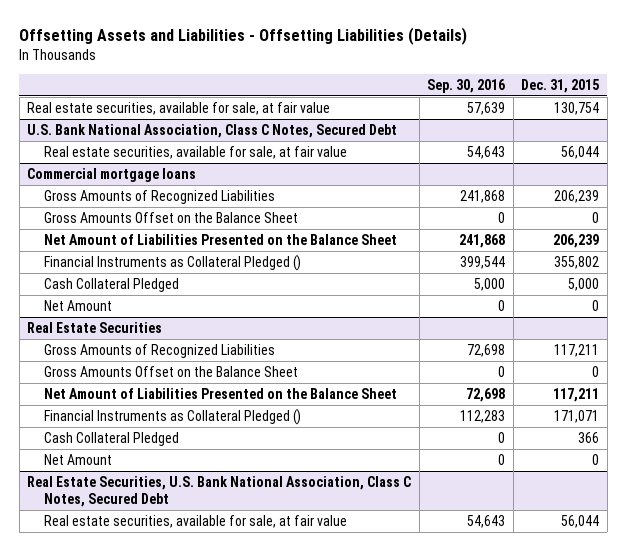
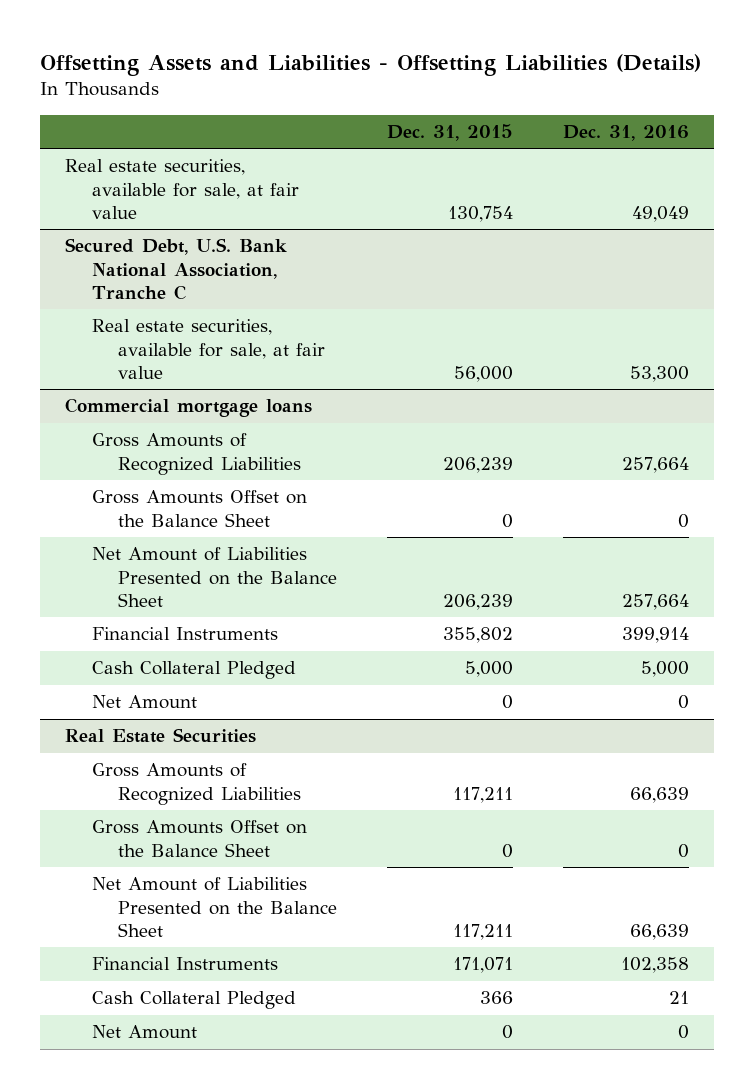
- | Sep. 30, 2016 | Dec. 31, 2015
+ | Dec. 31, 2015 | Dec. 31, 2016
- U.S. Bank National Association, Class C Notes, Secured Debt
- Real estate securities, available for sale, at fair value | 54,643 | 56,044
+ Secured Debt, U.S. Bank National Association, Tranche C
+ Real estate securities, available for sale, at fair value | 56,000 | 53,300
@ Commercial mortgage loans
- Financial Instruments as Collateral Pledged () | 399,544 | 355,802
+ Financial Instruments | 355,802 | 399,914
@ Real Estate Securities
- Financial Instruments as Collateral Pledged () | 112,283 | 171,071
+ Financial Instruments | 171,071 | 102,358
- Real Estate Securities, U.S. Bank National Association, Class C Notes, Secured Debt
- Real estate securities, available for sale, at fair value | 54,643 | 56,044

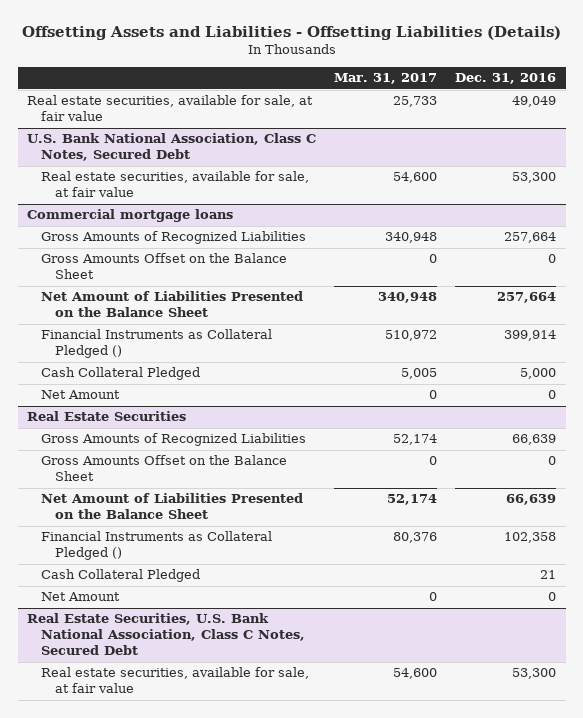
- | Dec. 31, 2015 | Dec. 31, 2016
+ | Mar. 31, 2017 | Dec. 31, 2016
- Secured Debt, U.S. Bank National Association, Tranche C
+ U.S. Bank National Association, Class C Notes, Secured Debt
@ Commercial mortgage loans
- Financial Instruments | 355,802 | 399,914
+ Financial Instruments as Collateral Pledged () | 510,972 | 399,914
@ Real Estate Securities
- Financial Instruments | 171,071 | 102,358
+ Financial Instruments as Collateral Pledged () | 80,376 | 102,358
+ Real Estate Securities, U.S. Bank National Association, Class C Notes, Secured Debt
+ Real estate securities, available for sale, at fair value | 54,600 | 53,300

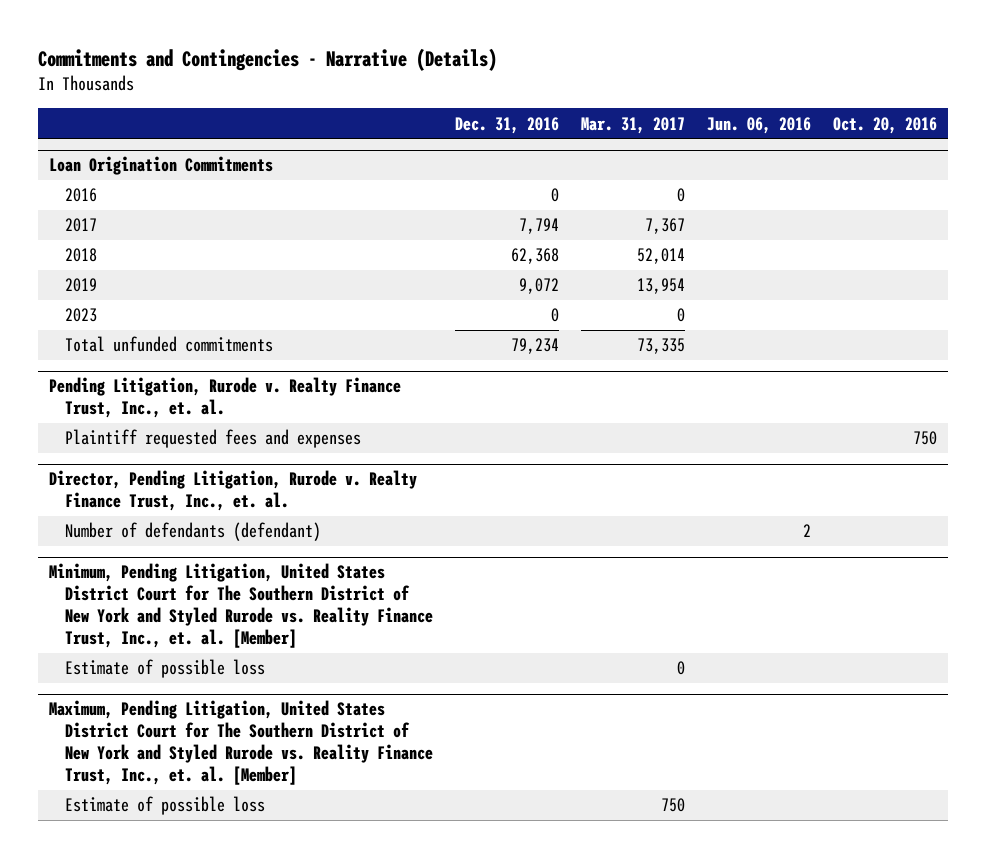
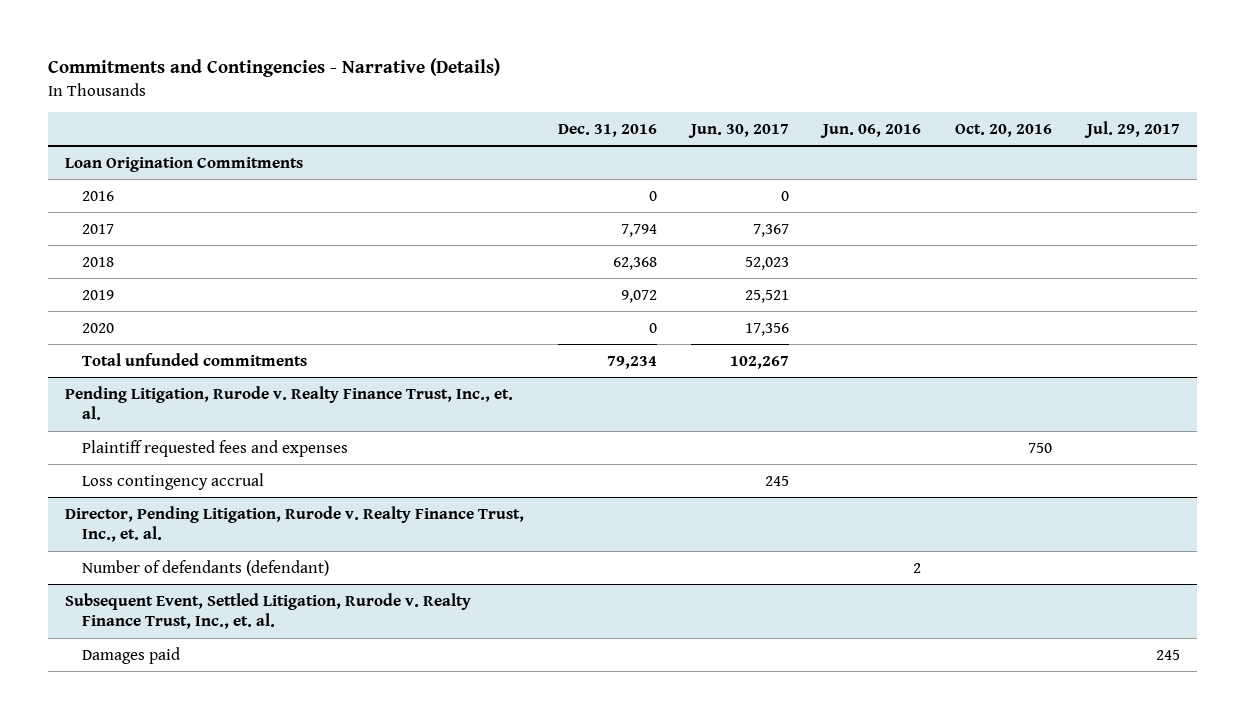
- | Dec. 31, 2016 | Mar. 31, 2017 | Jun. 06, 2016 | Oct. 20, 2016
+ | Dec. 31, 2016 | Jun. 30, 2017 | Jun. 06, 2016 | Oct. 20, 2016 | Jul. 29, 2017
@ Loan Origination Commitments
- 2023 | 0 | 0 | |
+ 2020 | 0 | 17,356 | | |
@ Pending Litigation, Rurode v. Realty Finance Trust, Inc., et. al.
+ Loss contingency accrual | | 245 | | |
- Minimum, Pending Litigation, United States District Court for The Southern District of New York and Styled Rurode vs. Reality Finance Trust, Inc., et. al. [Member]
- Estimate of possible loss | | 0 | |
- Maximum, Pending Litigation, United States District Court for The Southern District of New York and Styled Rurode vs. Reality Finance Trust, Inc., et. al. [Member]
- Estimate of possible loss | | 750 | |
+ Subsequent Event, Settled Litigation, Rurode v. Realty Finance Trust, Inc., et. al.
+ Damages paid | | | | | 245

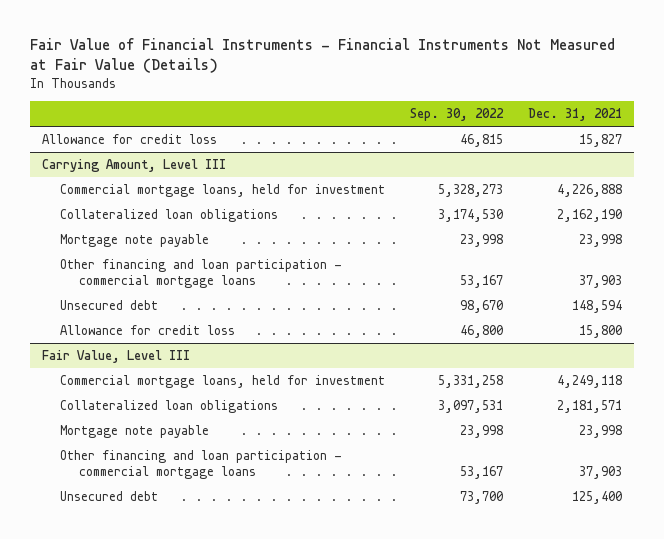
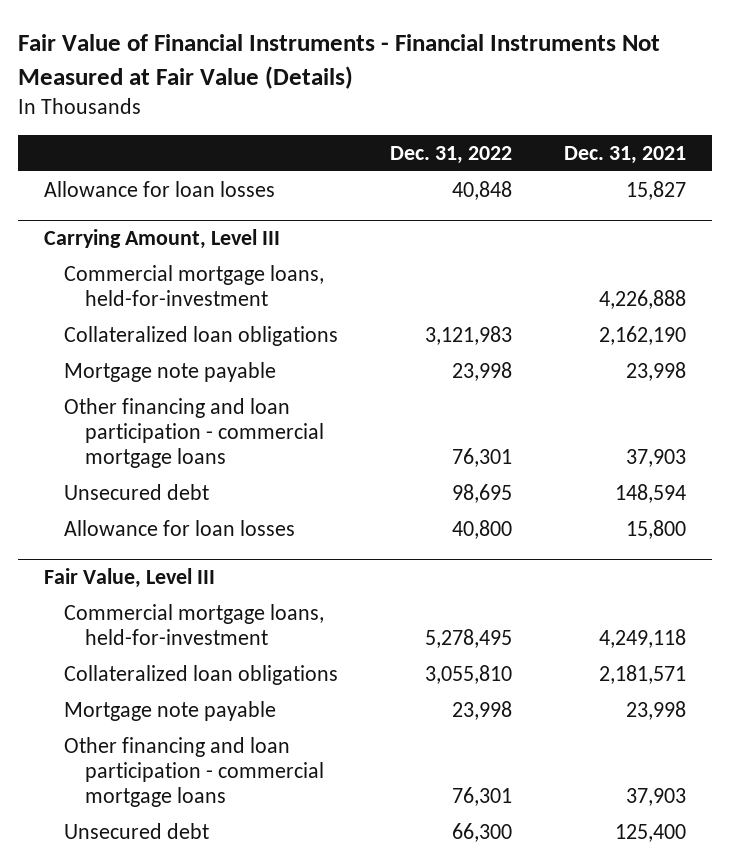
- | Sep. 30, 2022 | Dec. 31, 2021
+ | Dec. 31, 2022 | Dec. 31, 2021
- Allowance for credit loss | 46,815 | 15,827
+ Allowance for loan losses | 40,848 | 15,827
@ Carrying Amount, Level III
- Commercial mortgage loans, held for investment | 5,328,273 | 4,226,888
+ Commercial mortgage loans, held-for-investment | | 4,226,888
- Allowance for credit loss | 46,800 | 15,800
+ Allowance for loan losses | 40,800 | 15,800
@ Fair Value, Level III
- Commercial mortgage loans, held for investment | 5,331,258 | 4,249,118
+ Commercial mortgage loans, held-for-investment | 5,278,495 | 4,249,118

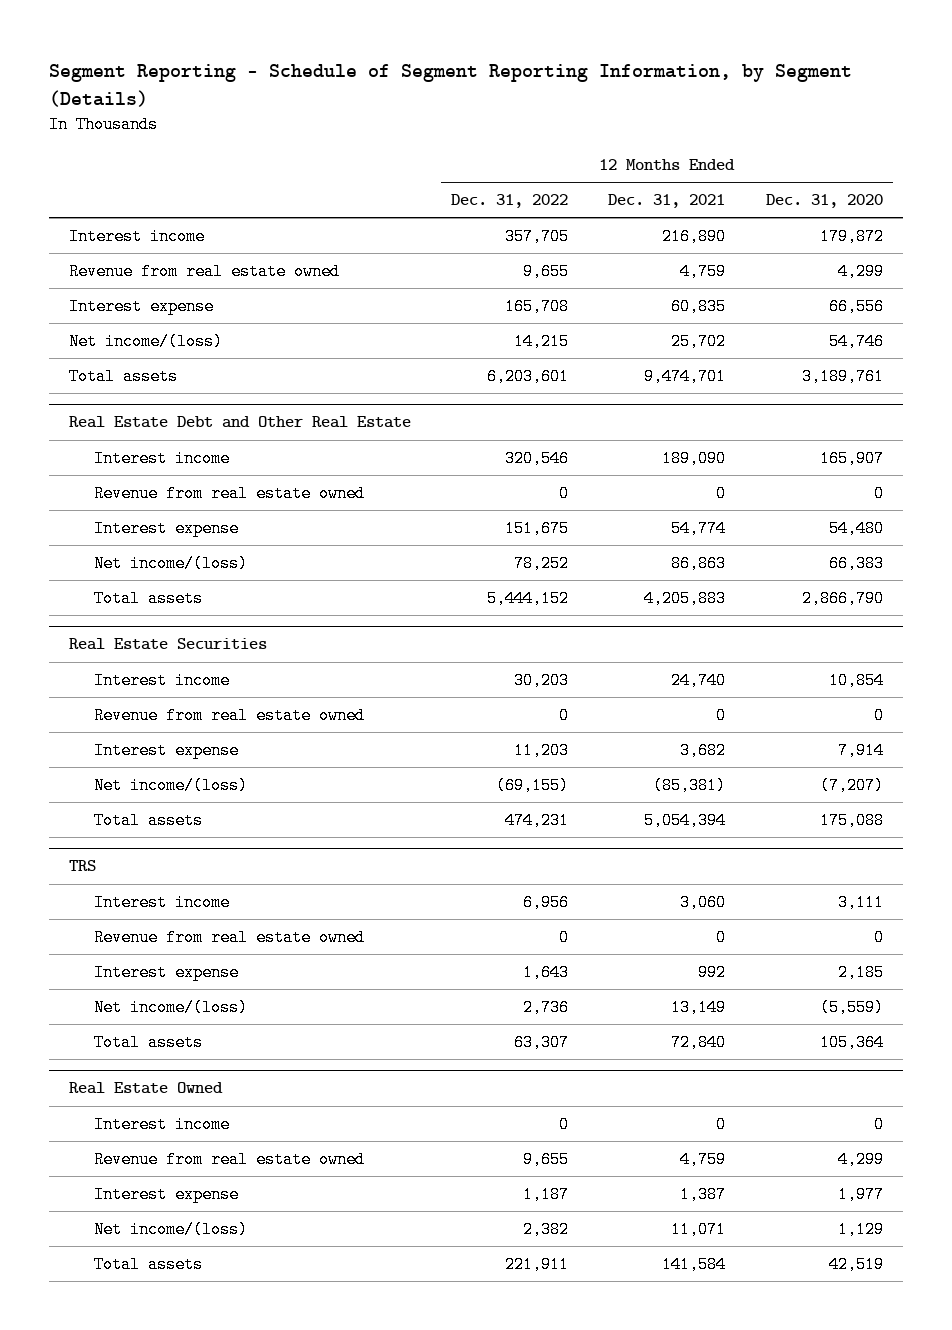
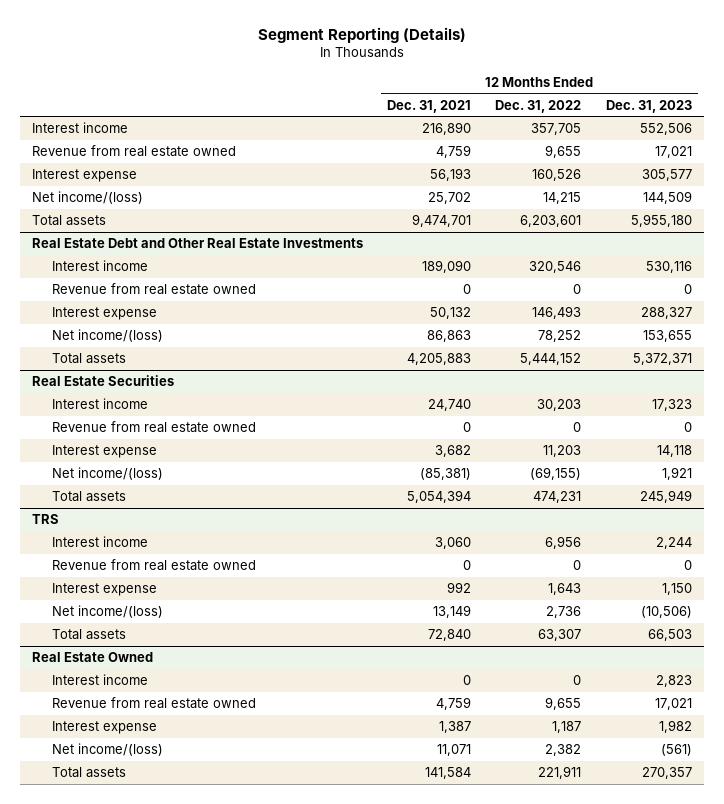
- Segment Reporting - Schedule of Segment Reporting Information, by Segment (Details)
+ Segment Reporting (Details)
- | 12 Months Ended Dec. 31, 2022 | 12 Months Ended Dec. 31, 2021 | 12 Months Ended Dec. 31, 2020
+ | 12 Months Ended Dec. 31, 2021 | 12 Months Ended Dec. 31, 2022 | 12 Months Ended Dec. 31, 2023
- Interest expense | 165,708 | 60,835 | 66,556
+ Interest expense | 56,193 | 160,526 | 305,577
- Real Estate Debt and Other Real Estate
+ Real Estate Debt and Other Real Estate Investments
- Interest expense | 151,675 | 54,774 | 54,480
+ Interest expense | 50,132 | 146,493 | 288,327

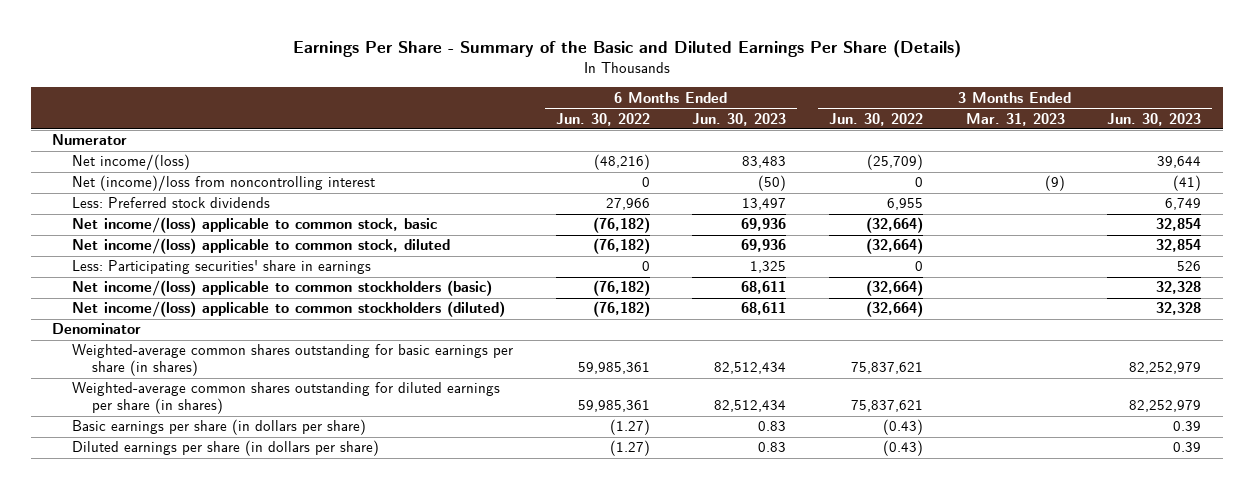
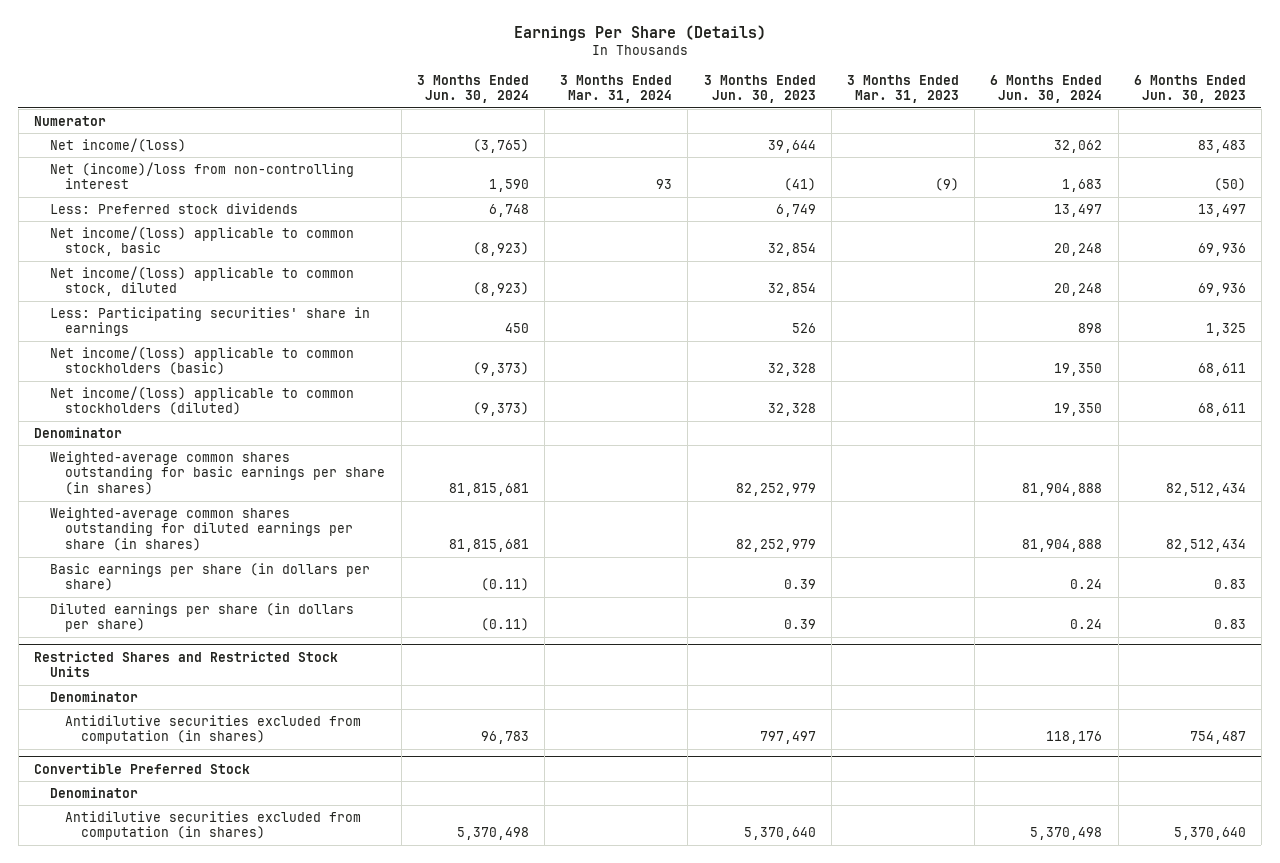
- Earnings Per Share - Summary of the Basic and Diluted Earnings Per Share (Details)
+ Earnings Per Share (Details)
- | 6 Months Ended Jun. 30, 2022 | 6 Months Ended Jun. 30, 2023 | 3 Months Ended Jun. 30, 2022 | 3 Months Ended Mar. 31, 2023 | 3 Months Ended Jun. 30, 2023
+ | 3 Months Ended Jun. 30, 2024 | 3 Months Ended Mar. 31, 2024 | 3 Months Ended Jun. 30, 2023 | 3 Months Ended Mar. 31, 2023 | 6 Months Ended Jun. 30, 2024 | 6 Months Ended Jun. 30, 2023
- Net (income)/loss from noncontrolling interest | 0 | (50) | 0 | (9) | (41)
+ Net (income)/loss from non-controlling interest | 1,590 | 93 | (41) | (9) | 1,683 | (50)
+ Restricted Shares and Restricted Stock Units
+ Denominator
+ Antidilutive securities excluded from computation (in shares) | 96,783 | | 797,497 | | 118,176 | 754,487
+ Convertible Preferred Stock
+ Denominator
+ Antidilutive securities excluded from computation (in shares) | 5,370,498 | | 5,370,640 | | 5,370,498 | 5,370,640

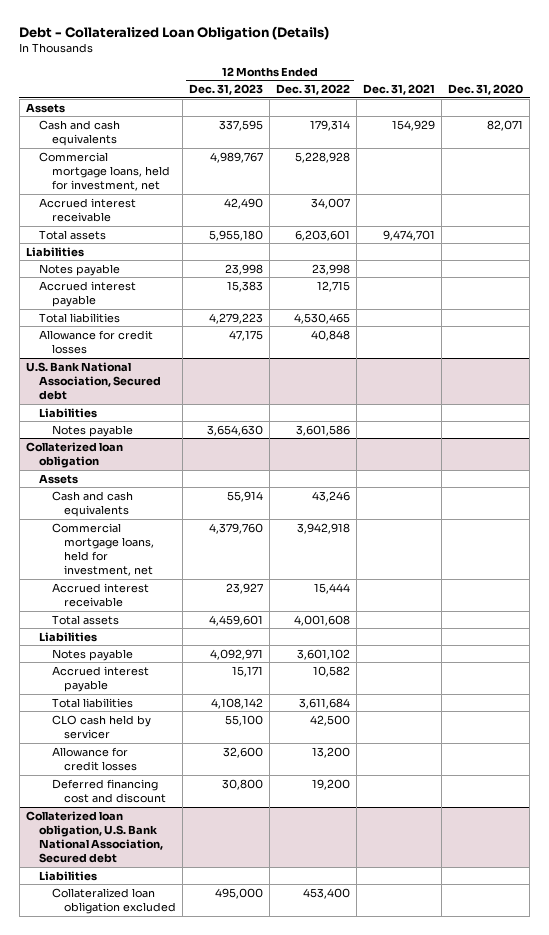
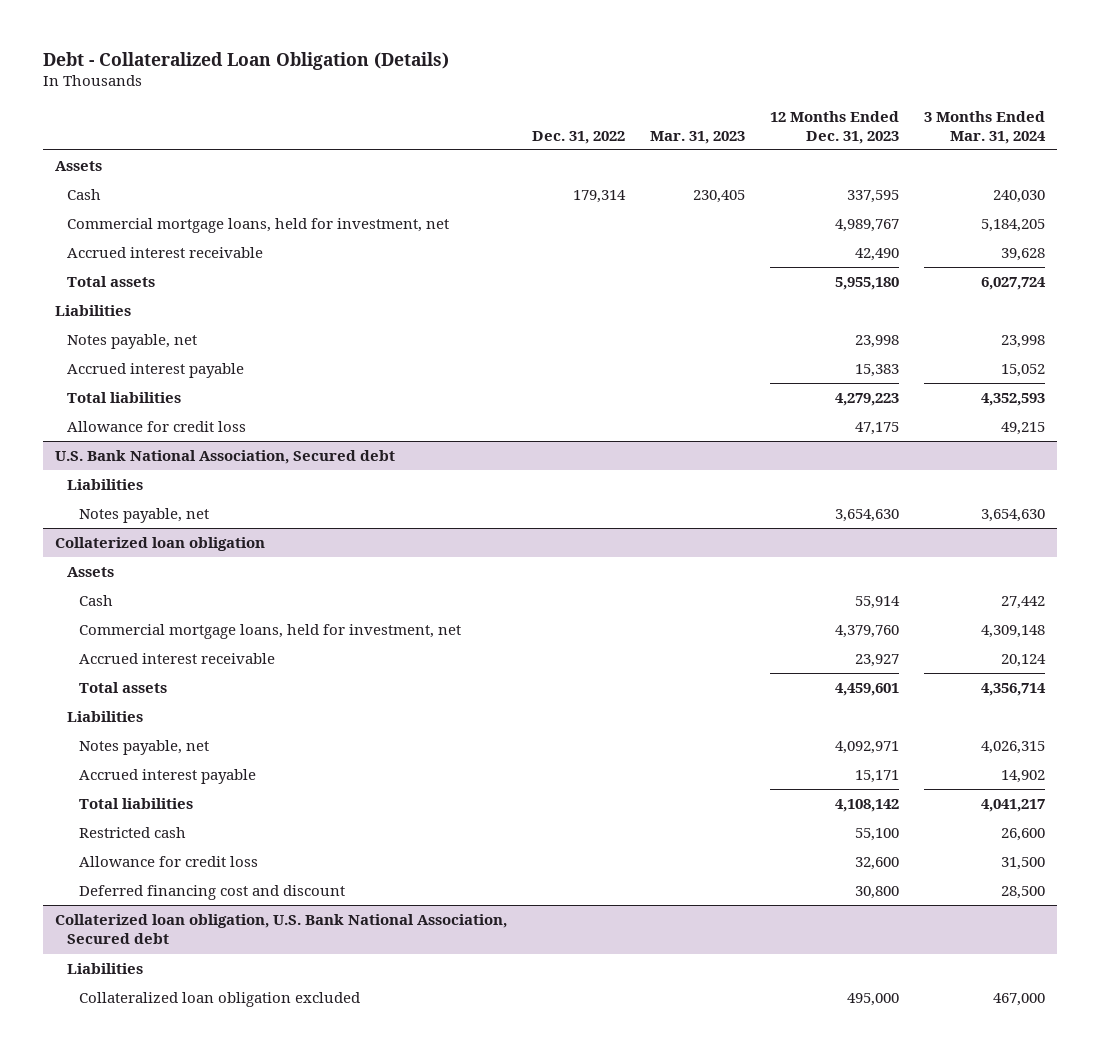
- | 12 Months Ended Dec. 31, 2023 | 12 Months Ended Dec. 31, 2022 | Dec. 31, 2021 | Dec. 31, 2020
+ | Dec. 31, 2022 | Mar. 31, 2023 | 12 Months Ended Dec. 31, 2023 | 3 Months Ended Mar. 31, 2024
- Cash and cash equivalents | 337,595 | 179,314 | 154,929 | 82,071
+ Cash | 179,314 | 230,405 | 337,595 | 240,030
- Notes payable | 23,998 | 23,998 | |
+ Notes payable, net | | | 23,998 | 23,998
- Allowance for credit losses | 47,175 | 40,848 | |
+ Allowance for credit loss | | | 47,175 | 49,215
@ U.S. Bank National Association, Secured debt
- Notes payable | 3,654,630 | 3,601,586 | |
+ Notes payable, net | | | 3,654,630 | 3,654,630
@ Collaterized loan obligation
- Cash and cash equivalents | 55,914 | 43,246 | |
+ Cash | | | 55,914 | 27,442
- Notes payable | 4,092,971 | 3,601,102 | |
+ Notes payable, net | | | 4,092,971 | 4,026,315
- CLO cash held by servicer | 55,100 | 42,500 | |
- Allowance for credit losses | 32,600 | 13,200 | |
+ Restricted cash | | | 55,100 | 26,600
+ Allowance for credit loss | | | 32,600 | 31,500

